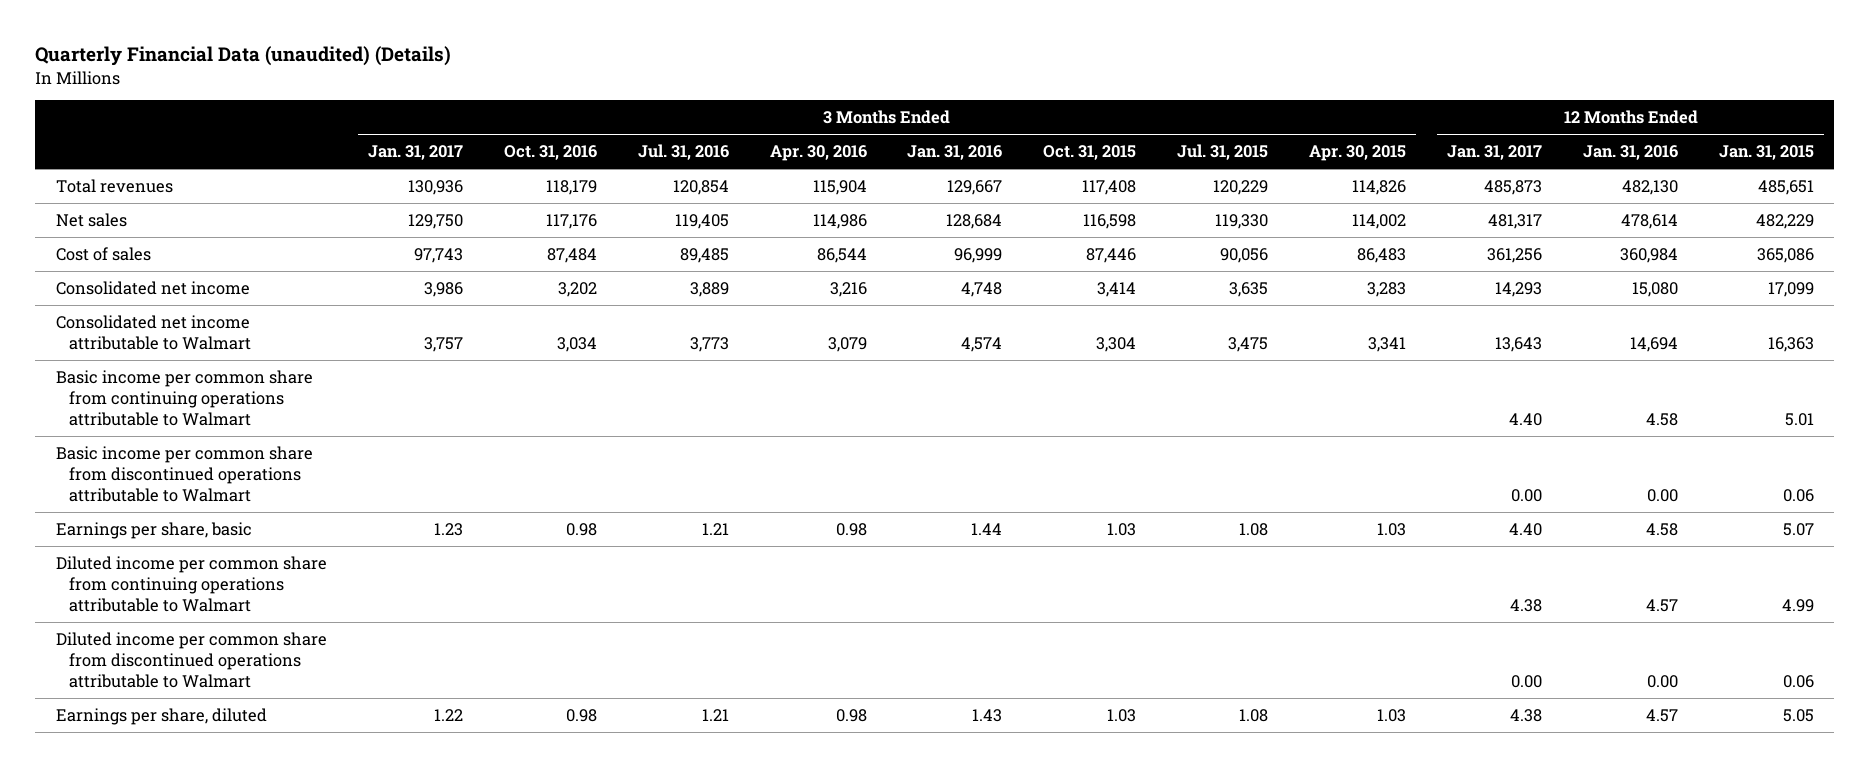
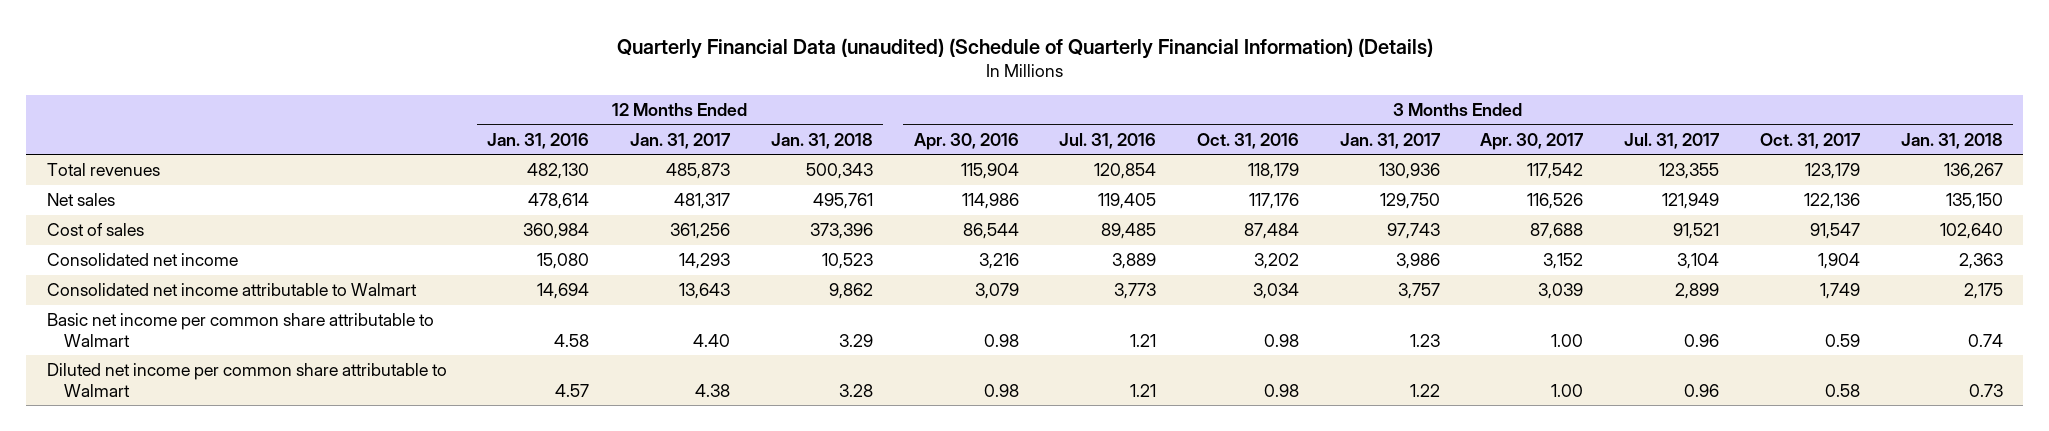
- Quarterly Financial Data (unaudited) (Details)
+ Quarterly Financial Data (unaudited) (Schedule of Quarterly Financial Information) (Details)
- | 3 Months Ended Jan. 31, 2017 | 3 Months Ended Oct. 31, 2016 | 3 Months Ended Jul. 31, 2016 | 3 Months Ended Apr. 30, 2016 | 3 Months Ended Jan. 31, 2016 | 3 Months Ended Oct. 31, 2015 | 3 Months Ended Jul. 31, 2015 | 3 Months Ended Apr. 30, 2015 | 12 Months Ended Jan. 31, 2017 | 12 Months Ended Jan. 31, 2016 | 12 Months Ended Jan. 31, 2015
+ | 12 Months Ended Jan. 31, 2016 | 12 Months Ended Jan. 31, 2017 | 12 Months Ended Jan. 31, 2018 | 3 Months Ended Apr. 30, 2016 | 3 Months Ended Jul. 31, 2016 | 3 Months Ended Oct. 31, 2016 | 3 Months Ended Jan. 31, 2017 | 3 Months Ended Apr. 30, 2017 | 3 Months Ended Jul. 31, 2017 | 3 Months Ended Oct. 31, 2017 | 3 Months Ended Jan. 31, 2018
- Basic income per common share from continuing operations attributable to Walmart | | | | | | | | | 4.40 | 4.58 | 5.01
- Basic income per common share from discontinued operations attributable to Walmart | | | | | | | | | 0.00 | 0.00 | 0.06
- Earnings per share, basic | 1.23 | 0.98 | 1.21 | 0.98 | 1.44 | 1.03 | 1.08 | 1.03 | 4.40 | 4.58 | 5.07
- Diluted income per common share from continuing operations attributable to Walmart | | | | | | | | | 4.38 | 4.57 | 4.99
- Diluted income per common share from discontinued operations attributable to Walmart | | | | | | | | | 0.00 | 0.00 | 0.06
- Earnings per share, diluted | 1.22 | 0.98 | 1.21 | 0.98 | 1.43 | 1.03 | 1.08 | 1.03 | 4.38 | 4.57 | 5.05
+ Basic net income per common share attributable to Walmart | 4.58 | 4.40 | 3.29 | 0.98 | 1.21 | 0.98 | 1.23 | 1.00 | 0.96 | 0.59 | 0.74
+ Diluted net income per common share attributable to Walmart | 4.57 | 4.38 | 3.28 | 0.98 | 1.21 | 0.98 | 1.22 | 1.00 | 0.96 | 0.58 | 0.73

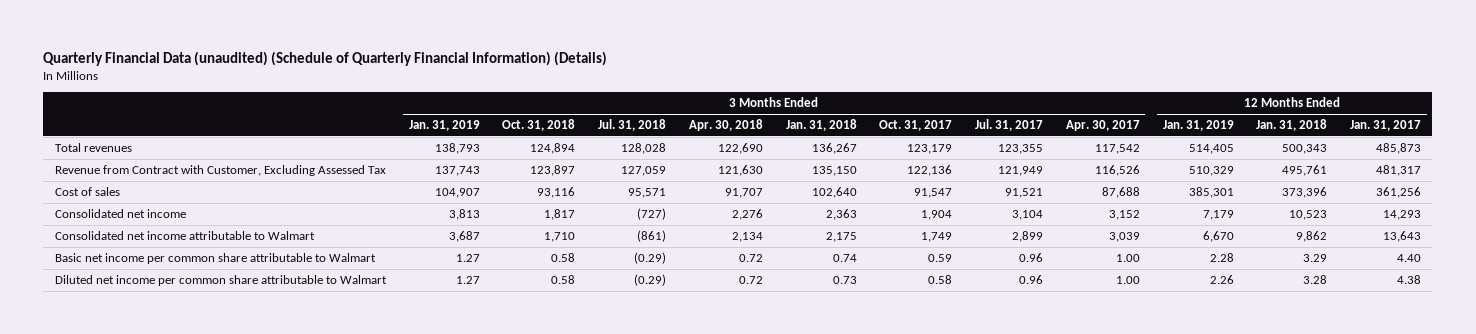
- | 12 Months Ended Jan. 31, 2016 | 12 Months Ended Jan. 31, 2017 | 12 Months Ended Jan. 31, 2018 | 3 Months Ended Apr. 30, 2016 | 3 Months Ended Jul. 31, 2016 | 3 Months Ended Oct. 31, 2016 | 3 Months Ended Jan. 31, 2017 | 3 Months Ended Apr. 30, 2017 | 3 Months Ended Jul. 31, 2017 | 3 Months Ended Oct. 31, 2017 | 3 Months Ended Jan. 31, 2018
+ | 3 Months Ended Jan. 31, 2019 | 3 Months Ended Oct. 31, 2018 | 3 Months Ended Jul. 31, 2018 | 3 Months Ended Apr. 30, 2018 | 3 Months Ended Jan. 31, 2018 | 3 Months Ended Oct. 31, 2017 | 3 Months Ended Jul. 31, 2017 | 3 Months Ended Apr. 30, 2017 | 12 Months Ended Jan. 31, 2019 | 12 Months Ended Jan. 31, 2018 | 12 Months Ended Jan. 31, 2017
- Net sales | 478,614 | 481,317 | 495,761 | 114,986 | 119,405 | 117,176 | 129,750 | 116,526 | 121,949 | 122,136 | 135,150
+ Revenue from Contract with Customer, Excluding Assessed Tax | 137,743 | 123,897 | 127,059 | 121,630 | 135,150 | 122,136 | 121,949 | 116,526 | 510,329 | 495,761 | 481,317

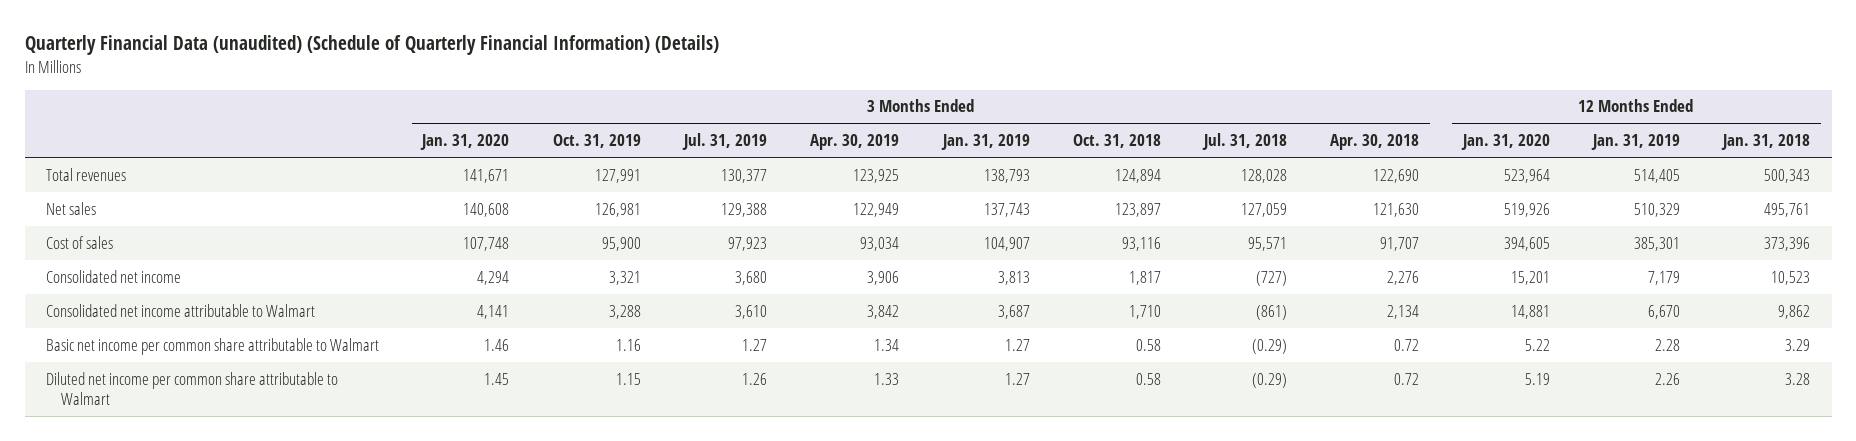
- | 3 Months Ended Jan. 31, 2019 | 3 Months Ended Oct. 31, 2018 | 3 Months Ended Jul. 31, 2018 | 3 Months Ended Apr. 30, 2018 | 3 Months Ended Jan. 31, 2018 | 3 Months Ended Oct. 31, 2017 | 3 Months Ended Jul. 31, 2017 | 3 Months Ended Apr. 30, 2017 | 12 Months Ended Jan. 31, 2019 | 12 Months Ended Jan. 31, 2018 | 12 Months Ended Jan. 31, 2017
+ | 3 Months Ended Jan. 31, 2020 | 3 Months Ended Oct. 31, 2019 | 3 Months Ended Jul. 31, 2019 | 3 Months Ended Apr. 30, 2019 | 3 Months Ended Jan. 31, 2019 | 3 Months Ended Oct. 31, 2018 | 3 Months Ended Jul. 31, 2018 | 3 Months Ended Apr. 30, 2018 | 12 Months Ended Jan. 31, 2020 | 12 Months Ended Jan. 31, 2019 | 12 Months Ended Jan. 31, 2018
- Revenue from Contract with Customer, Excluding Assessed Tax | 137,743 | 123,897 | 127,059 | 121,630 | 135,150 | 122,136 | 121,949 | 116,526 | 510,329 | 495,761 | 481,317
+ Net sales | 140,608 | 126,981 | 129,388 | 122,949 | 137,743 | 123,897 | 127,059 | 121,630 | 519,926 | 510,329 | 495,761

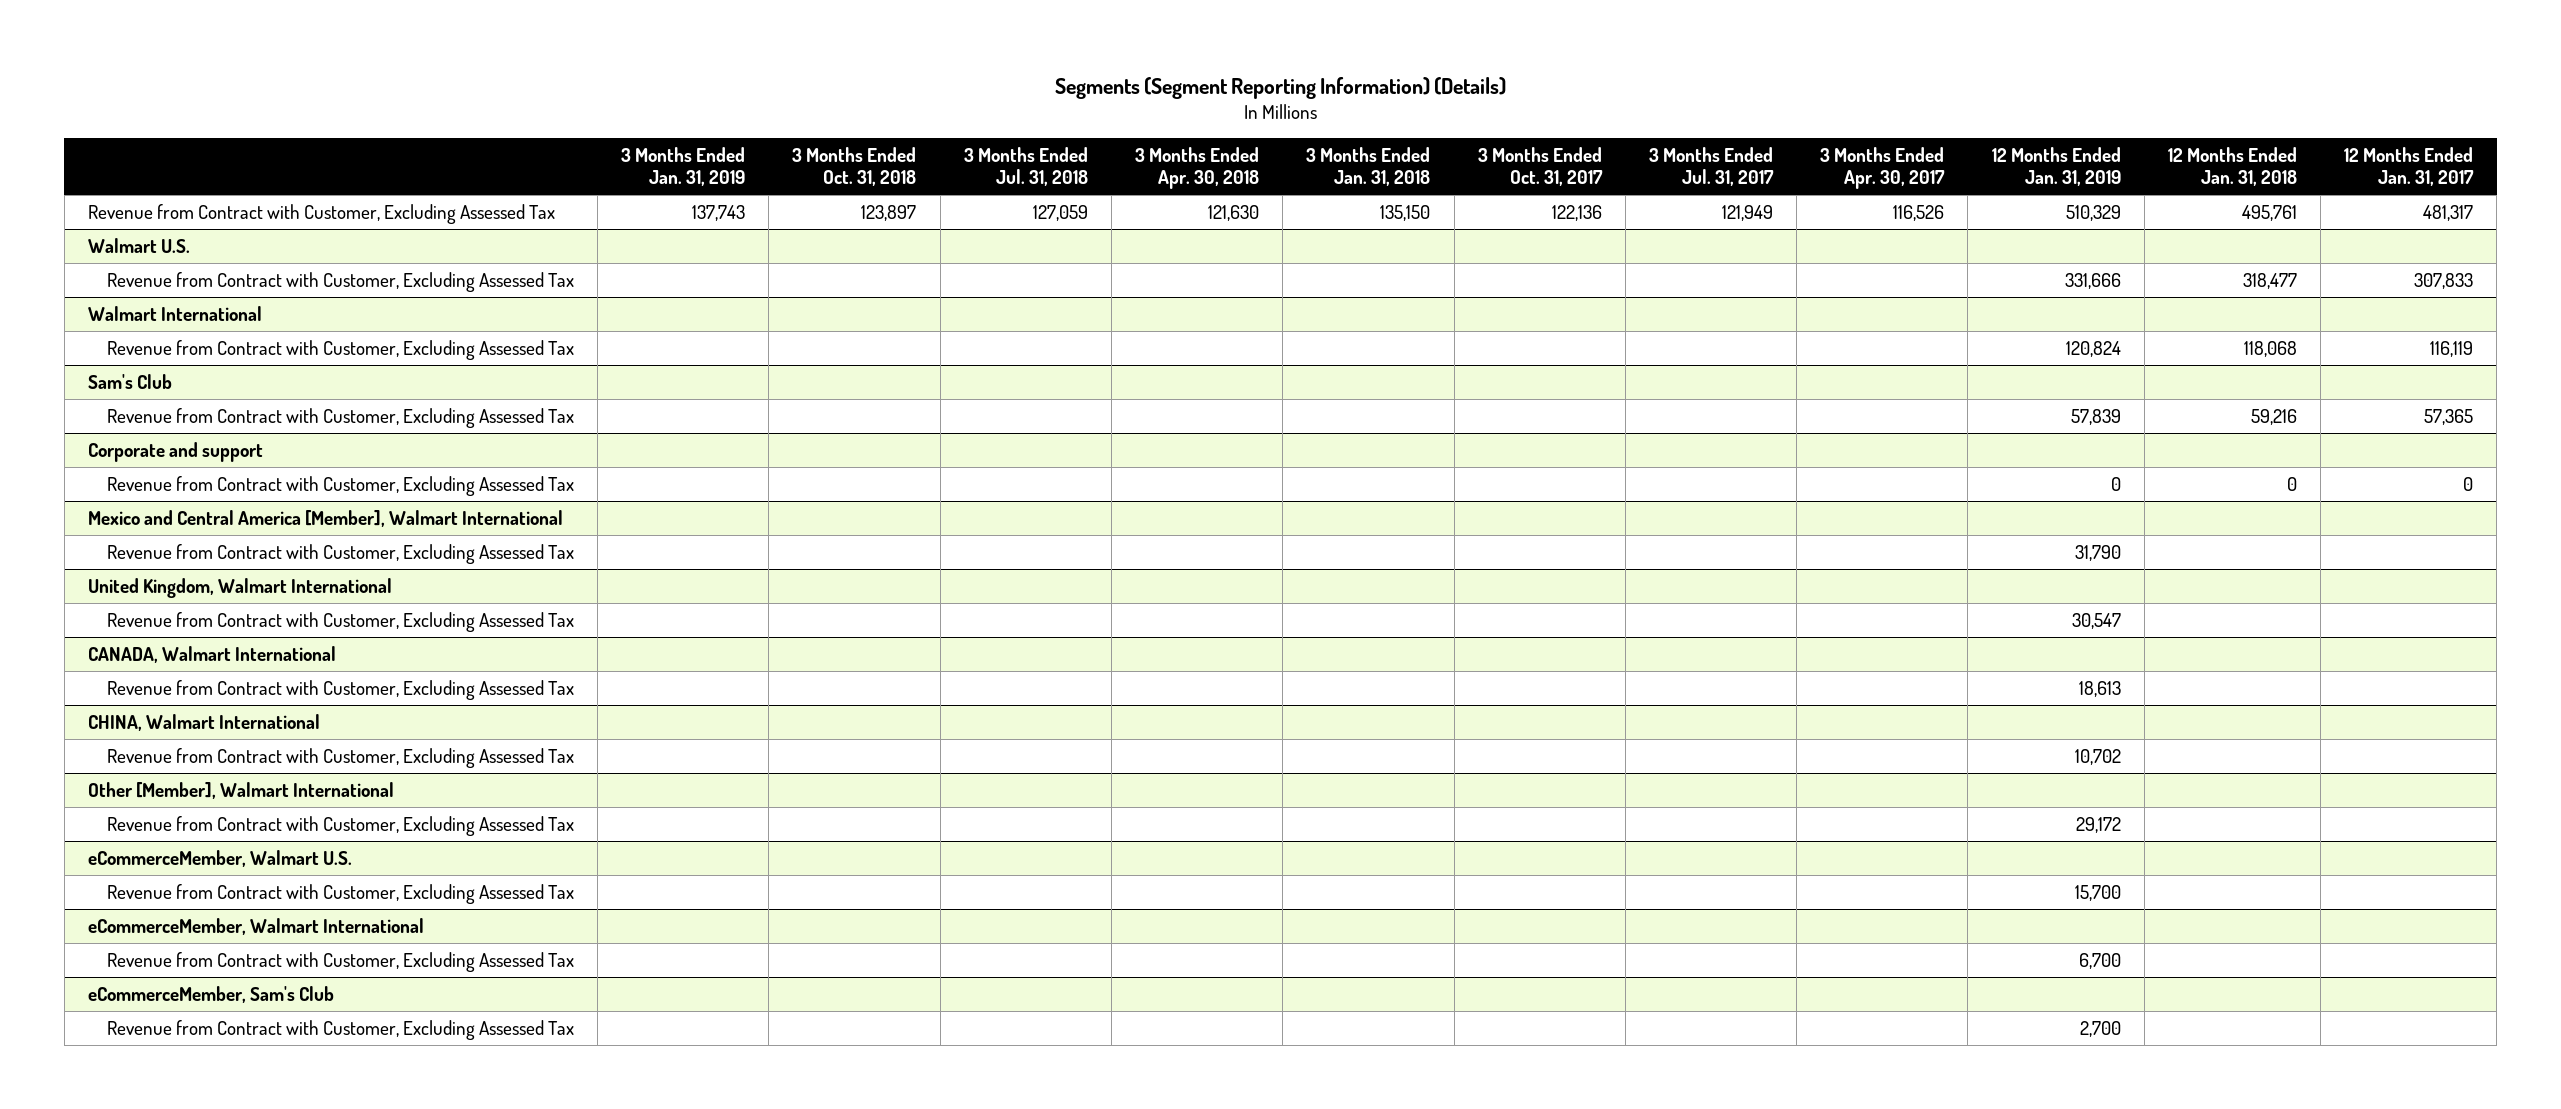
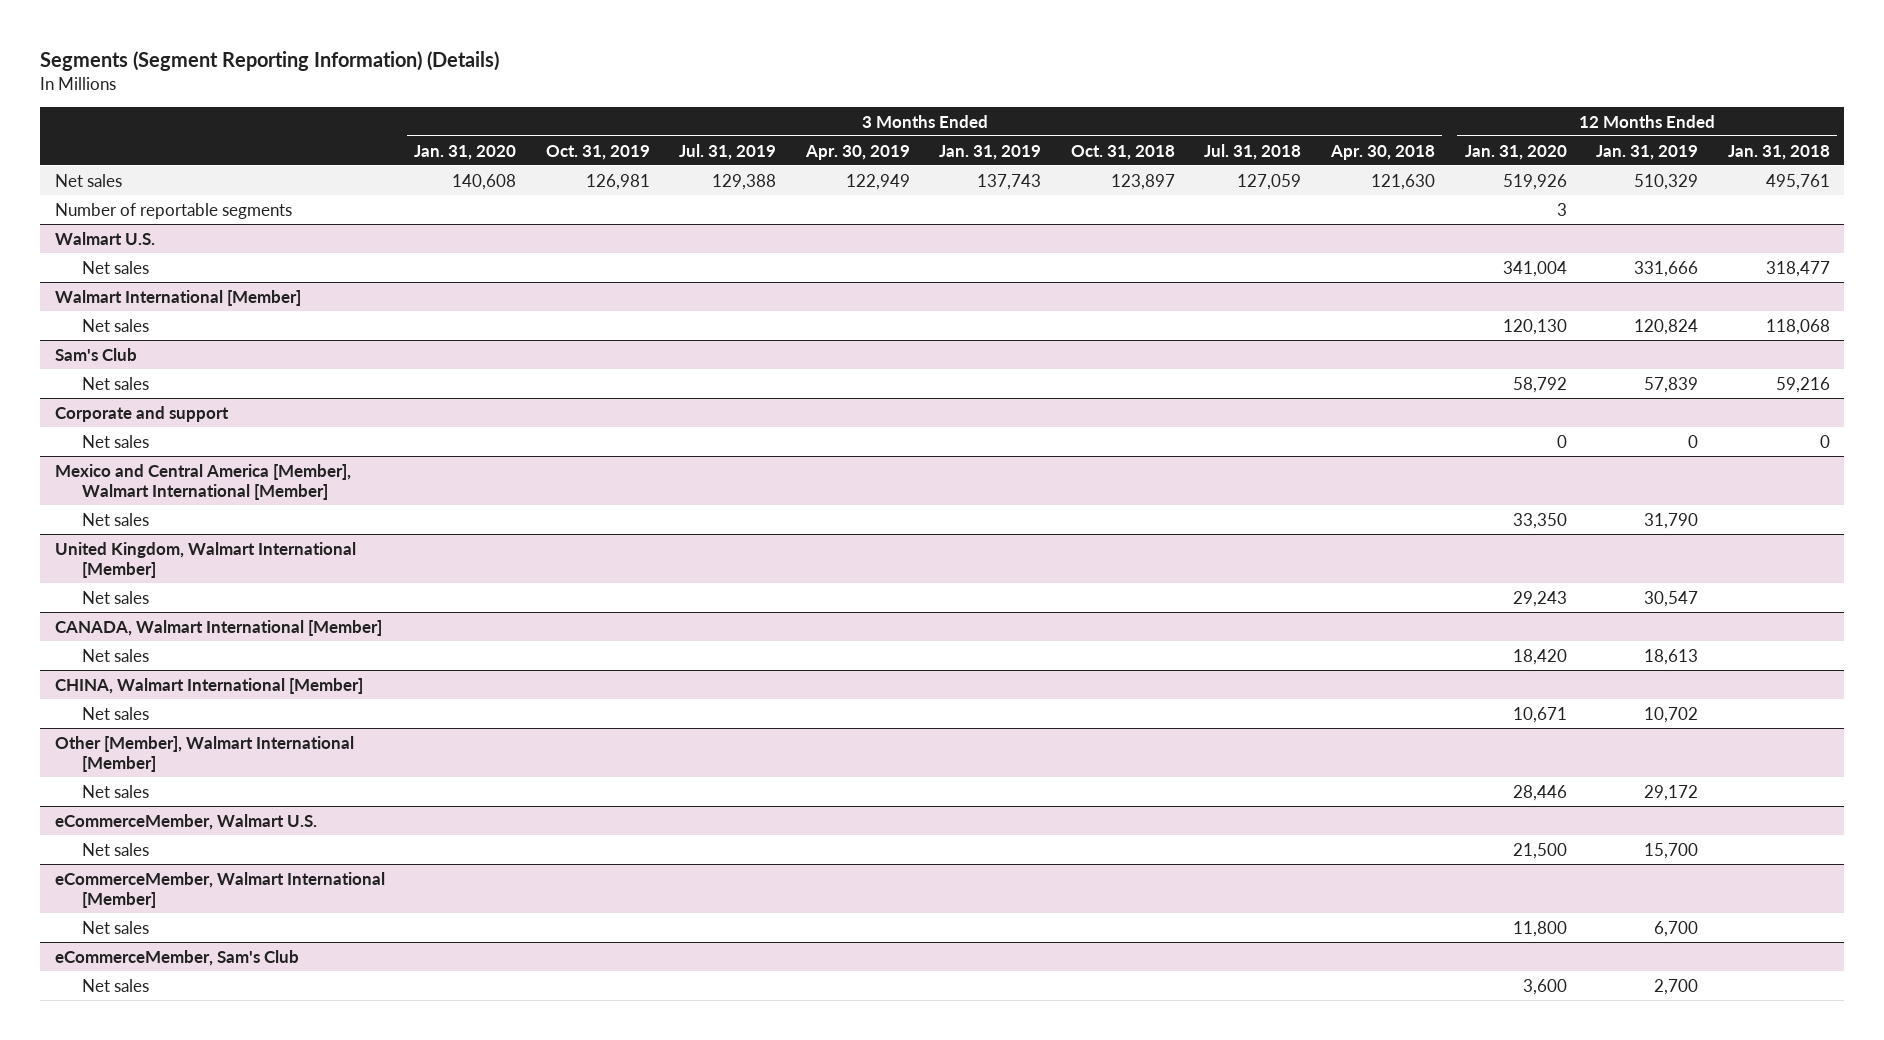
- | 3 Months Ended Jan. 31, 2019 | 3 Months Ended Oct. 31, 2018 | 3 Months Ended Jul. 31, 2018 | 3 Months Ended Apr. 30, 2018 | 3 Months Ended Jan. 31, 2018 | 3 Months Ended Oct. 31, 2017 | 3 Months Ended Jul. 31, 2017 | 3 Months Ended Apr. 30, 2017 | 12 Months Ended Jan. 31, 2019 | 12 Months Ended Jan. 31, 2018 | 12 Months Ended Jan. 31, 2017
+ | 3 Months Ended Jan. 31, 2020 | 3 Months Ended Oct. 31, 2019 | 3 Months Ended Jul. 31, 2019 | 3 Months Ended Apr. 30, 2019 | 3 Months Ended Jan. 31, 2019 | 3 Months Ended Oct. 31, 2018 | 3 Months Ended Jul. 31, 2018 | 3 Months Ended Apr. 30, 2018 | 12 Months Ended Jan. 31, 2020 | 12 Months Ended Jan. 31, 2019 | 12 Months Ended Jan. 31, 2018
- Revenue from Contract with Customer, Excluding Assessed Tax | 137,743 | 123,897 | 127,059 | 121,630 | 135,150 | 122,136 | 121,949 | 116,526 | 510,329 | 495,761 | 481,317
+ Net sales | 140,608 | 126,981 | 129,388 | 122,949 | 137,743 | 123,897 | 127,059 | 121,630 | 519,926 | 510,329 | 495,761
+ Number of reportable segments | | | | | | | | | 3 | |
@ Walmart U.S.
- Revenue from Contract with Customer, Excluding Assessed Tax | | | | | | | | | 331,666 | 318,477 | 307,833
- Walmart International
- Revenue from Contract with Customer, Excluding Assessed Tax | | | | | | | | | 120,824 | 118,068 | 116,119
@ Walmart U.S.
+ Net sales | | | | | | | | | 341,004 | 331,666 | 318,477
+ Walmart International [Member]
+ Net sales | | | | | | | | | 120,130 | 120,824 | 118,068
@ Sam's Club
- Revenue from Contract with Customer, Excluding Assessed Tax | | | | | | | | | 57,839 | 59,216 | 57,365
+ Net sales | | | | | | | | | 58,792 | 57,839 | 59,216
@ Corporate and support
- Revenue from Contract with Customer, Excluding Assessed Tax | | | | | | | | | 0 | 0 | 0
- Mexico and Central America [Member], Walmart International
- Revenue from Contract with Customer, Excluding Assessed Tax | | | | | | | | | 31,790 | |
- United Kingdom, Walmart International
- Revenue from Contract with Customer, Excluding Assessed Tax | | | | | | | | | 30,547 | |
- CANADA, Walmart International
- Revenue from Contract with Customer, Excluding Assessed Tax | | | | | | | | | 18,613 | |
- CHINA, Walmart International
- Revenue from Contract with Customer, Excluding Assessed Tax | | | | | | | | | 10,702 | |
- Other [Member], Walmart International
- Revenue from Contract with Customer, Excluding Assessed Tax | | | | | | | | | 29,172 | |
@ Corporate and support
+ Net sales | | | | | | | | | 0 | 0 | 0
+ Mexico and Central America [Member], Walmart International [Member]
+ Net sales | | | | | | | | | 33,350 | 31,790 |
+ United Kingdom, Walmart International [Member]
+ Net sales | | | | | | | | | 29,243 | 30,547 |
+ CANADA, Walmart International [Member]
+ Net sales | | | | | | | | | 18,420 | 18,613 |
+ CHINA, Walmart International [Member]
+ Net sales | | | | | | | | | 10,671 | 10,702 |
+ Other [Member], Walmart International [Member]
+ Net sales | | | | | | | | | 28,446 | 29,172 |
@ eCommerceMember, Walmart U.S.
- Revenue from Contract with Customer, Excluding Assessed Tax | | | | | | | | | 15,700 | |
- eCommerceMember, Walmart International
- Revenue from Contract with Customer, Excluding Assessed Tax | | | | | | | | | 6,700 | |
@ eCommerceMember, Walmart U.S.
+ Net sales | | | | | | | | | 21,500 | 15,700 |
+ eCommerceMember, Walmart International [Member]
+ Net sales | | | | | | | | | 11,800 | 6,700 |
@ eCommerceMember, Sam's Club
- Revenue from Contract with Customer, Excluding Assessed Tax | | | | | | | | | 2,700 | |
+ Net sales | | | | | | | | | 3,600 | 2,700 |

